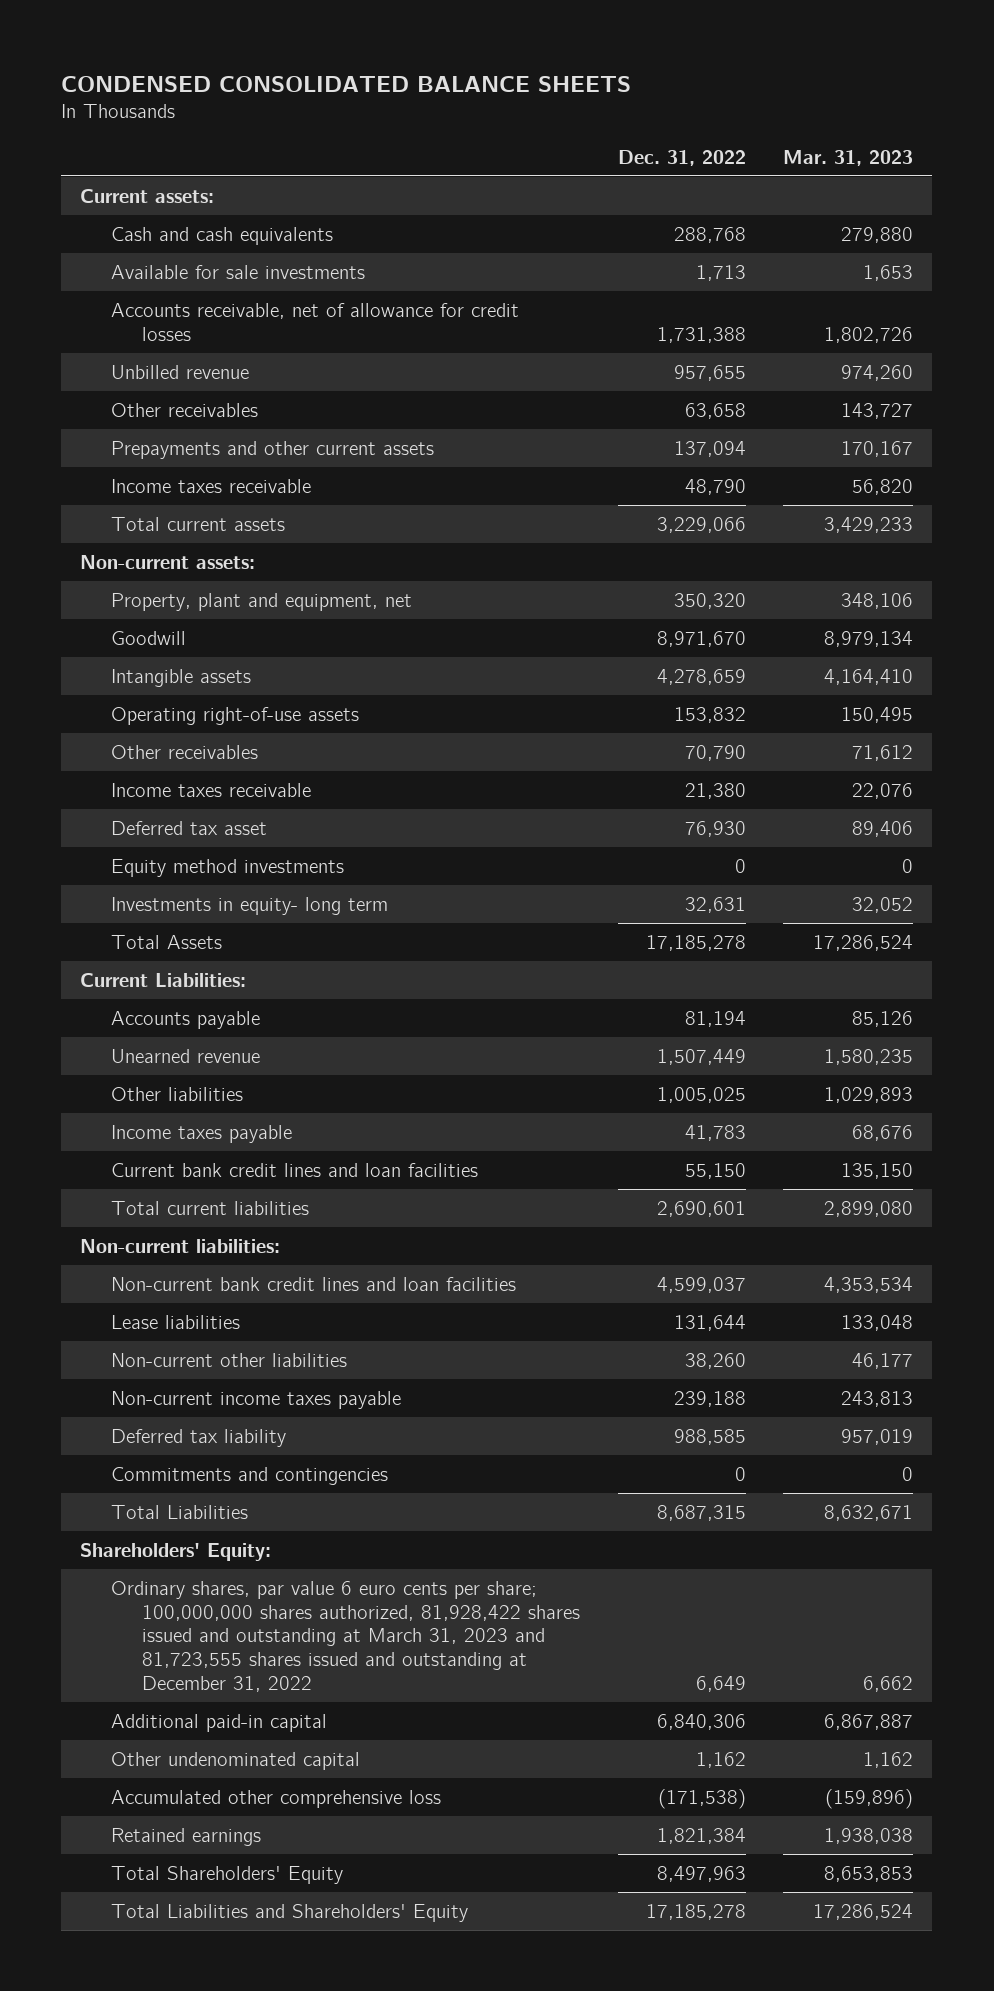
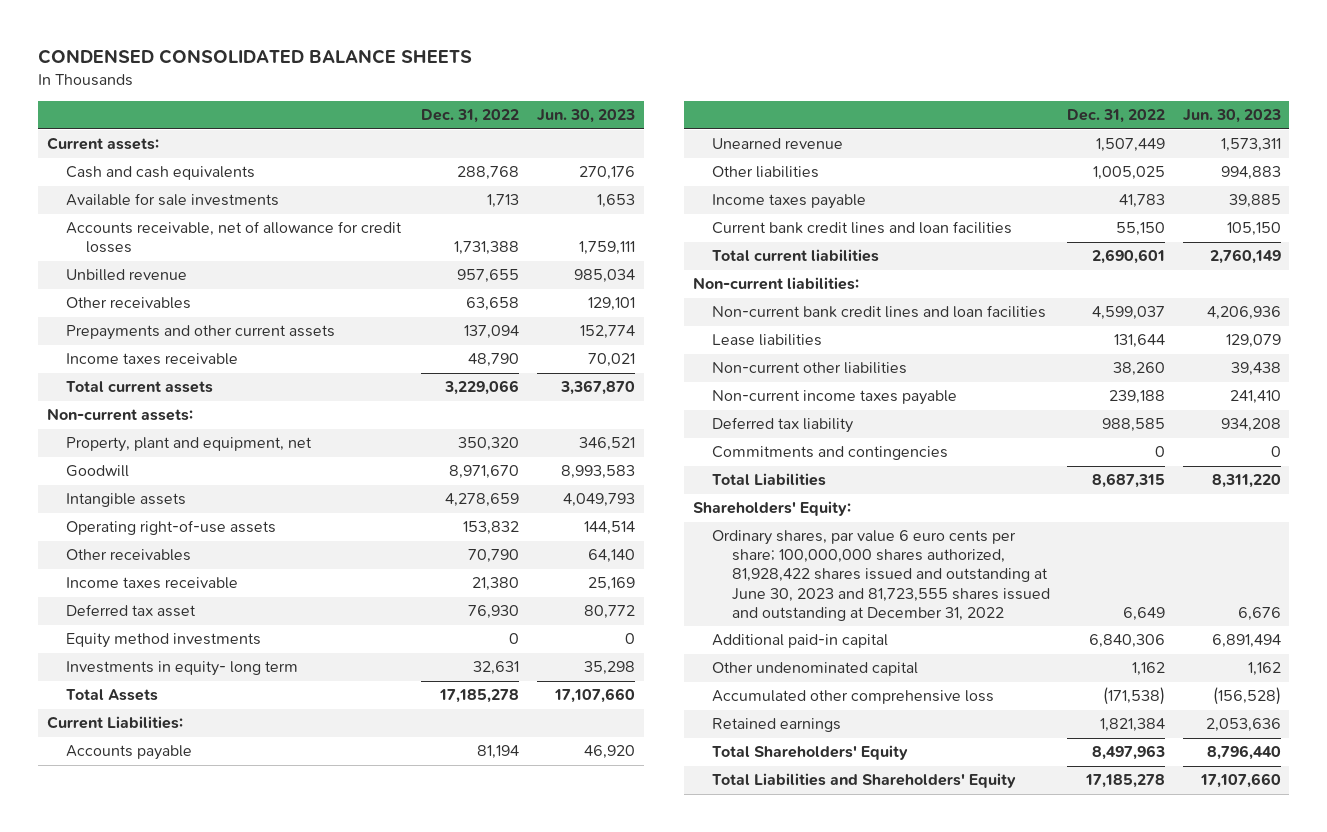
- | Dec. 31, 2022 | Mar. 31, 2023
+ | Dec. 31, 2022 | Jun. 30, 2023
- Ordinary shares, par value 6 euro cents per share; 100,000,000 shares authorized, 81,928,422 shares issued and outstanding at March 31, 2023 and 81,723,555 shares issued and outstanding at December 31, 2022 | 6,649 | 6,662
+ Ordinary shares, par value 6 euro cents per share; 100,000,000 shares authorized, 81,928,422 shares issued and outstanding at June 30, 2023 and 81,723,555 shares issued and outstanding at December 31, 2022 | 6,649 | 6,676

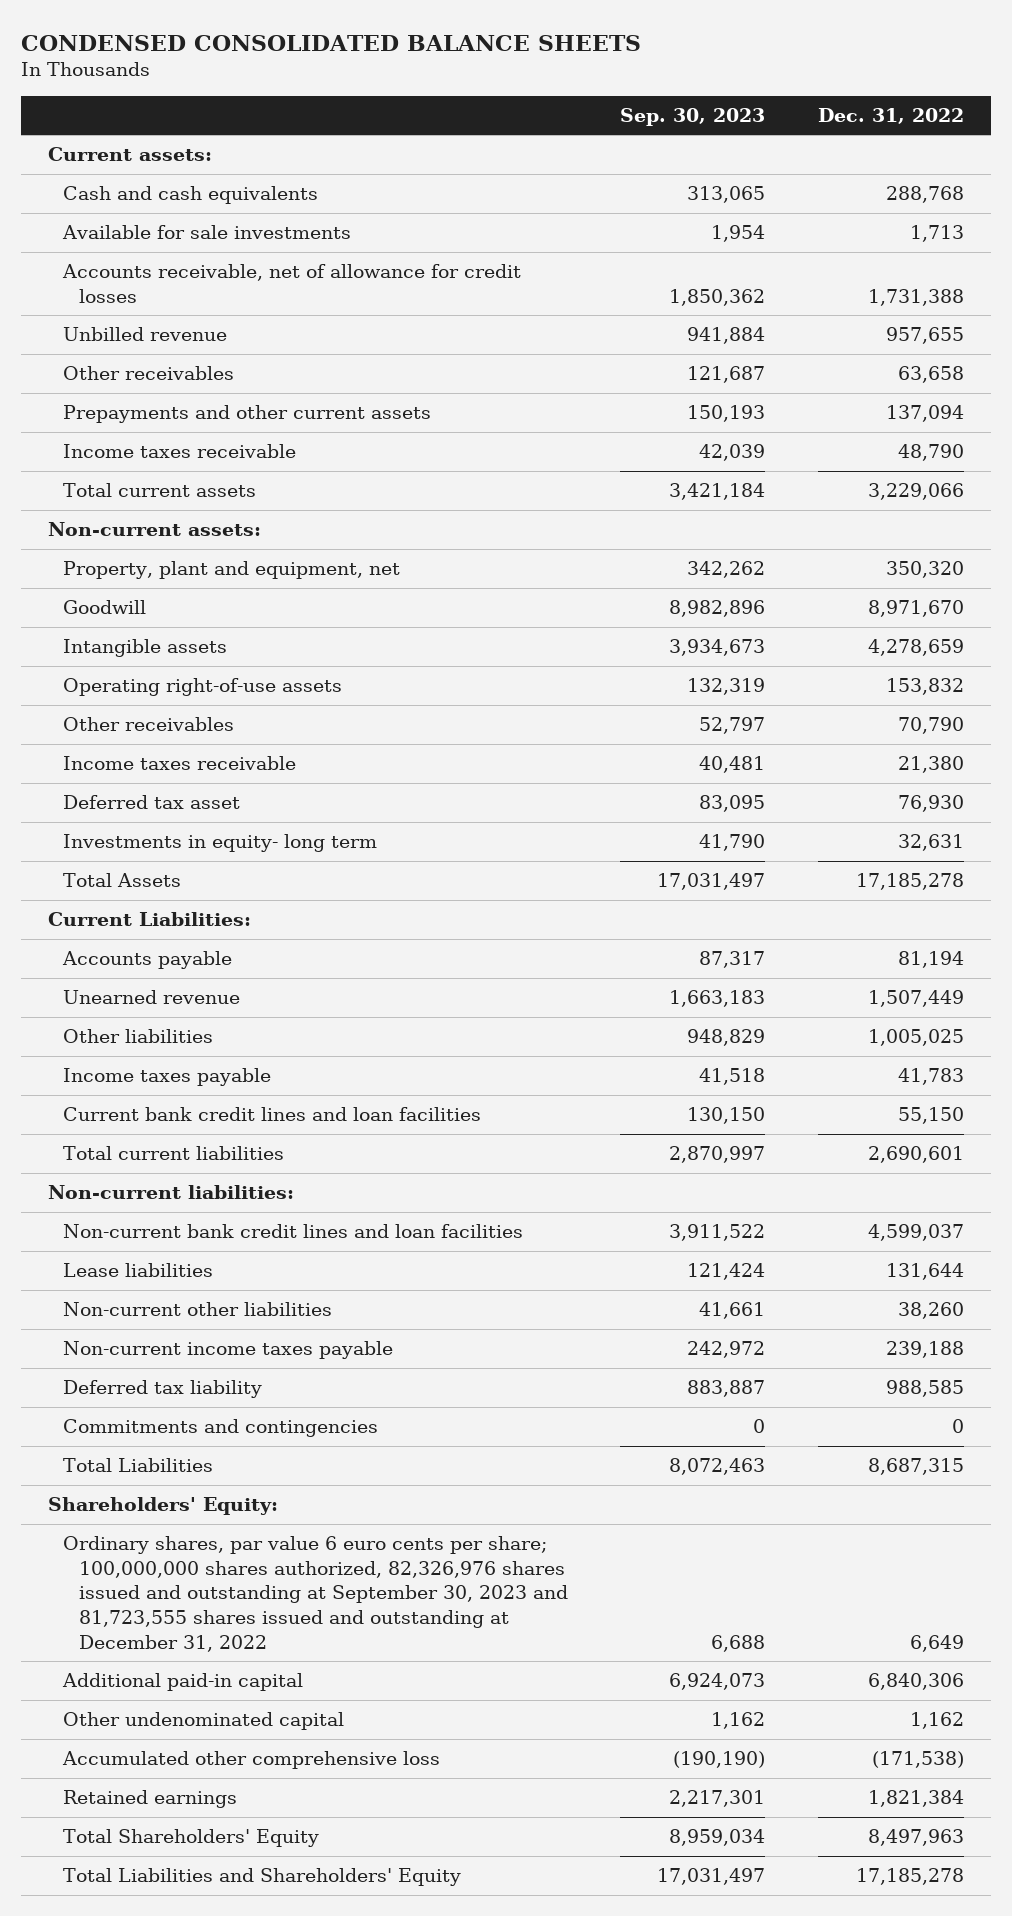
- | Dec. 31, 2022 | Jun. 30, 2023
+ | Sep. 30, 2023 | Dec. 31, 2022
- Equity method investments | 0 | 0
- Ordinary shares, par value 6 euro cents per share; 100,000,000 shares authorized, 81,928,422 shares issued and outstanding at June 30, 2023 and 81,723,555 shares issued and outstanding at December 31, 2022 | 6,649 | 6,676
+ Ordinary shares, par value 6 euro cents per share; 100,000,000 shares authorized, 82,326,976 shares issued and outstanding at September 30, 2023 and 81,723,555 shares issued and outstanding at December 31, 2022 | 6,688 | 6,649

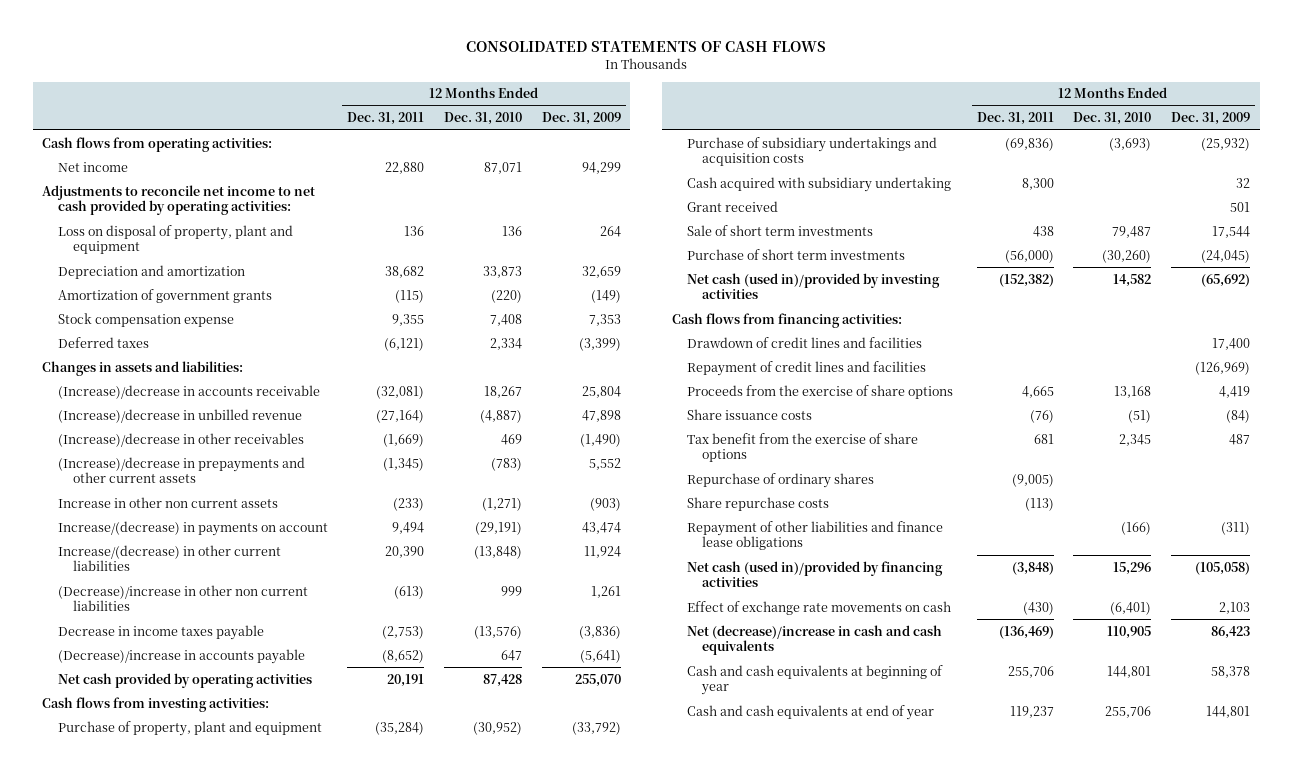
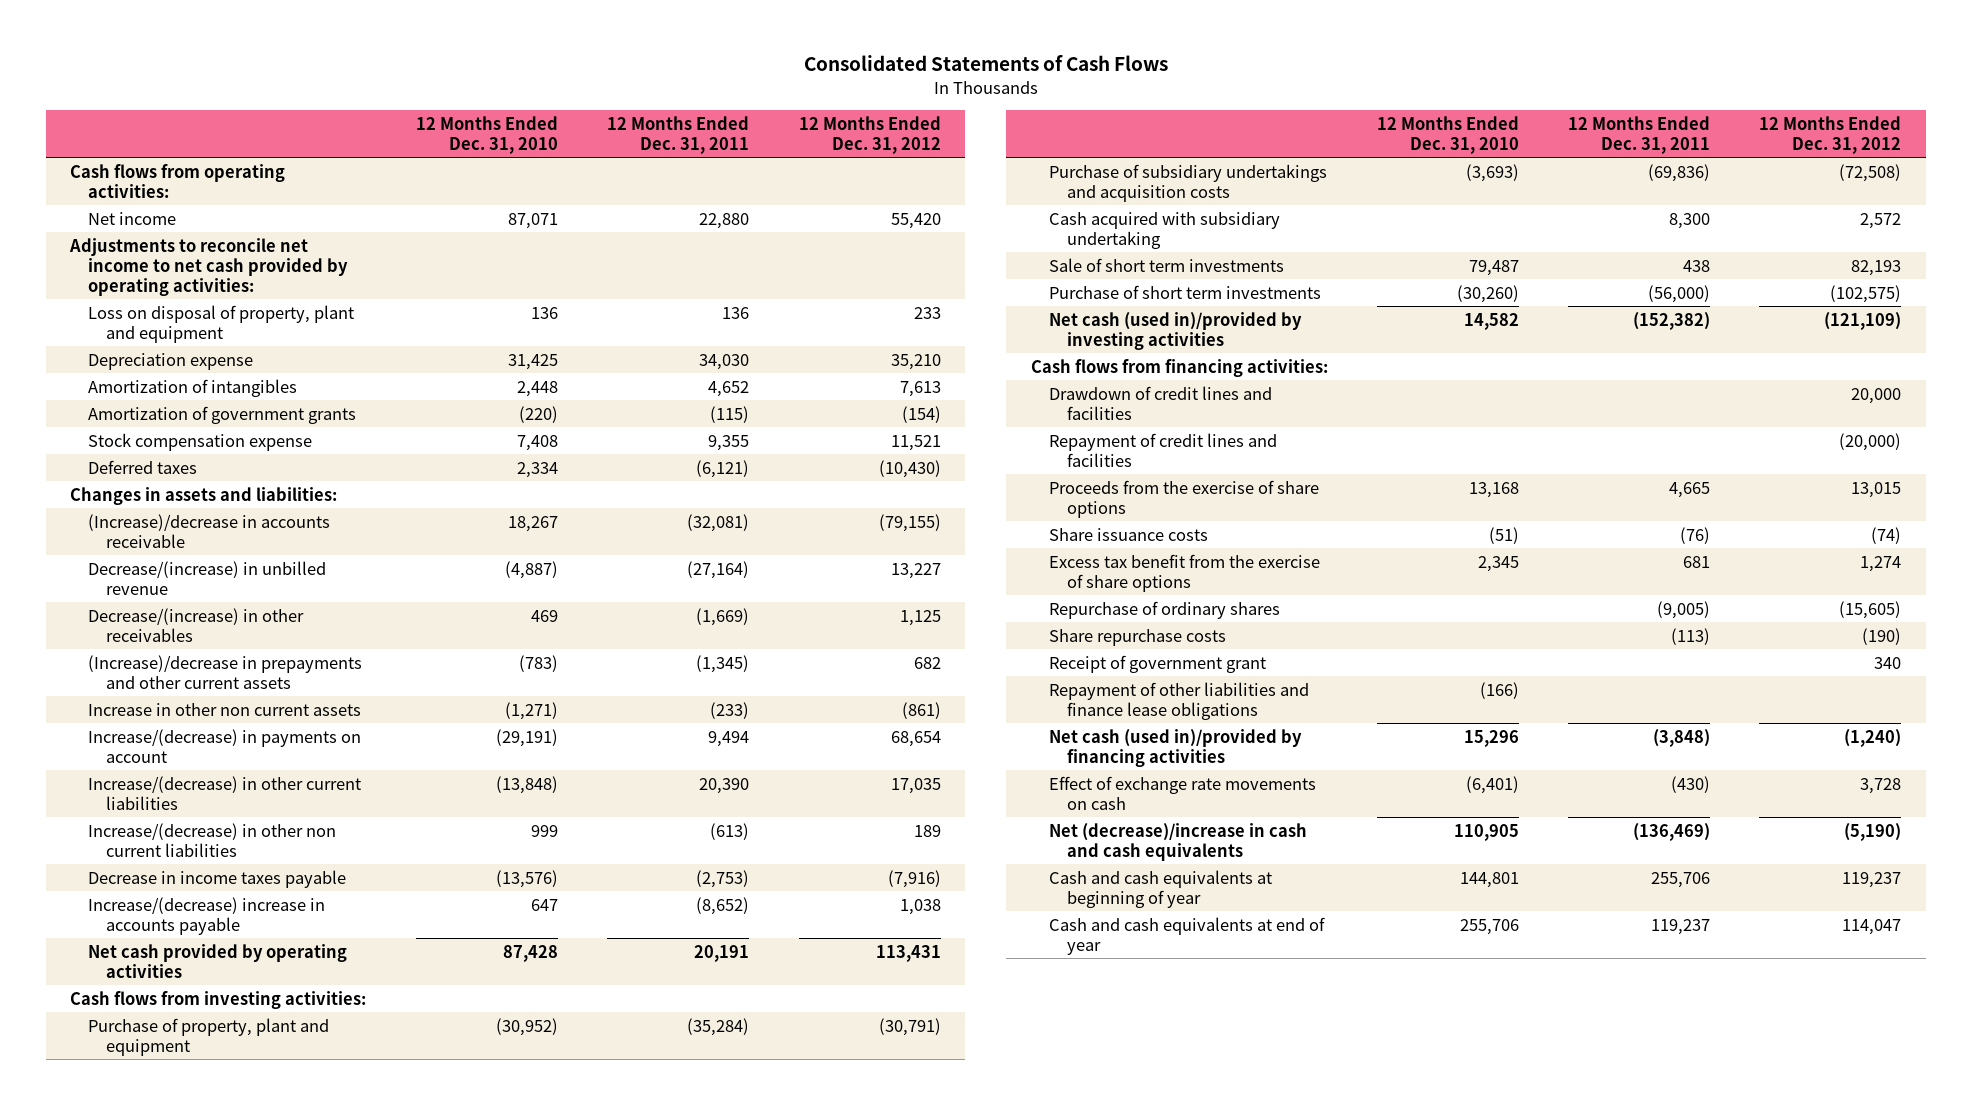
- CONSOLIDATED STATEMENTS OF CASH FLOWS
+ Consolidated Statements of Cash Flows
- | 12 Months Ended Dec. 31, 2011 | 12 Months Ended Dec. 31, 2010 | 12 Months Ended Dec. 31, 2009
+ | 12 Months Ended Dec. 31, 2010 | 12 Months Ended Dec. 31, 2011 | 12 Months Ended Dec. 31, 2012
- Depreciation and amortization | 38,682 | 33,873 | 32,659
+ Depreciation expense | 31,425 | 34,030 | 35,210
+ Amortization of intangibles | 2,448 | 4,652 | 7,613
- (Increase)/decrease in unbilled revenue | (27,164) | (4,887) | 47,898
- (Increase)/decrease in other receivables | (1,669) | 469 | (1,490)
+ Decrease/(increase) in unbilled revenue | (4,887) | (27,164) | 13,227
+ Decrease/(increase) in other receivables | 469 | (1,669) | 1,125
- (Decrease)/increase in other non current liabilities | (613) | 999 | 1,261
+ Increase/(decrease) in other non current liabilities | 999 | (613) | 189
- (Decrease)/increase in accounts payable | (8,652) | 647 | (5,641)
+ Increase/(decrease) increase in accounts payable | 647 | (8,652) | 1,038
- Grant received | | | 501
- Tax benefit from the exercise of share options | 681 | 2,345 | 487
+ Excess tax benefit from the exercise of share options | 2,345 | 681 | 1,274
+ Receipt of government grant | | | 340

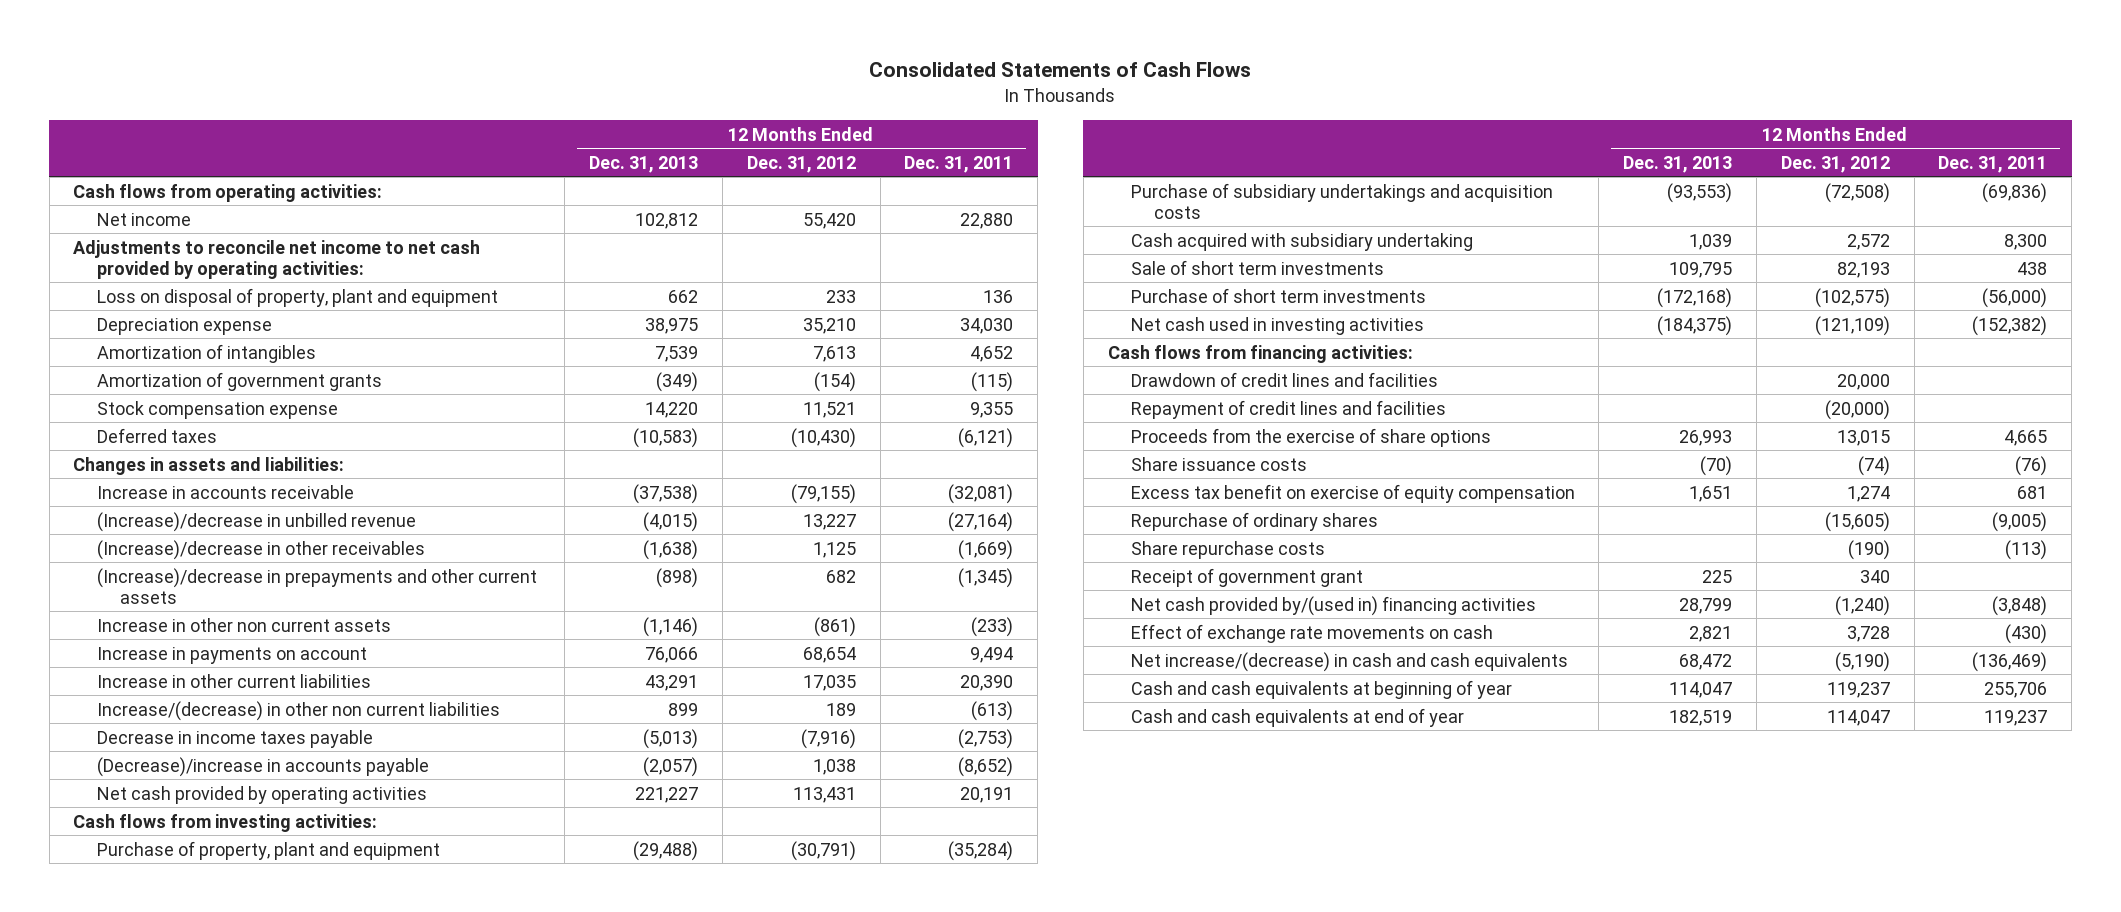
- | 12 Months Ended Dec. 31, 2010 | 12 Months Ended Dec. 31, 2011 | 12 Months Ended Dec. 31, 2012
+ | 12 Months Ended Dec. 31, 2013 | 12 Months Ended Dec. 31, 2012 | 12 Months Ended Dec. 31, 2011
- (Increase)/decrease in accounts receivable | 18,267 | (32,081) | (79,155)
- Decrease/(increase) in unbilled revenue | (4,887) | (27,164) | 13,227
- Decrease/(increase) in other receivables | 469 | (1,669) | 1,125
+ Increase in accounts receivable | (37,538) | (79,155) | (32,081)
+ (Increase)/decrease in unbilled revenue | (4,015) | 13,227 | (27,164)
+ (Increase)/decrease in other receivables | (1,638) | 1,125 | (1,669)
- Increase/(decrease) in payments on account | (29,191) | 9,494 | 68,654
- Increase/(decrease) in other current liabilities | (13,848) | 20,390 | 17,035
+ Increase in payments on account | 76,066 | 68,654 | 9,494
+ Increase in other current liabilities | 43,291 | 17,035 | 20,390
- Increase/(decrease) increase in accounts payable | 647 | (8,652) | 1,038
+ (Decrease)/increase in accounts payable | (2,057) | 1,038 | (8,652)
- Net cash (used in)/provided by investing activities | 14,582 | (152,382) | (121,109)
+ Net cash used in investing activities | (184,375) | (121,109) | (152,382)
- Excess tax benefit from the exercise of share options | 2,345 | 681 | 1,274
+ Excess tax benefit on exercise of equity compensation | 1,651 | 1,274 | 681
- Repayment of other liabilities and finance lease obligations | (166) | |
- Net cash (used in)/provided by financing activities | 15,296 | (3,848) | (1,240)
+ Net cash provided by/(used in) financing activities | 28,799 | (1,240) | (3,848)
- Net (decrease)/increase in cash and cash equivalents | 110,905 | (136,469) | (5,190)
+ Net increase/(decrease) in cash and cash equivalents | 68,472 | (5,190) | (136,469)

